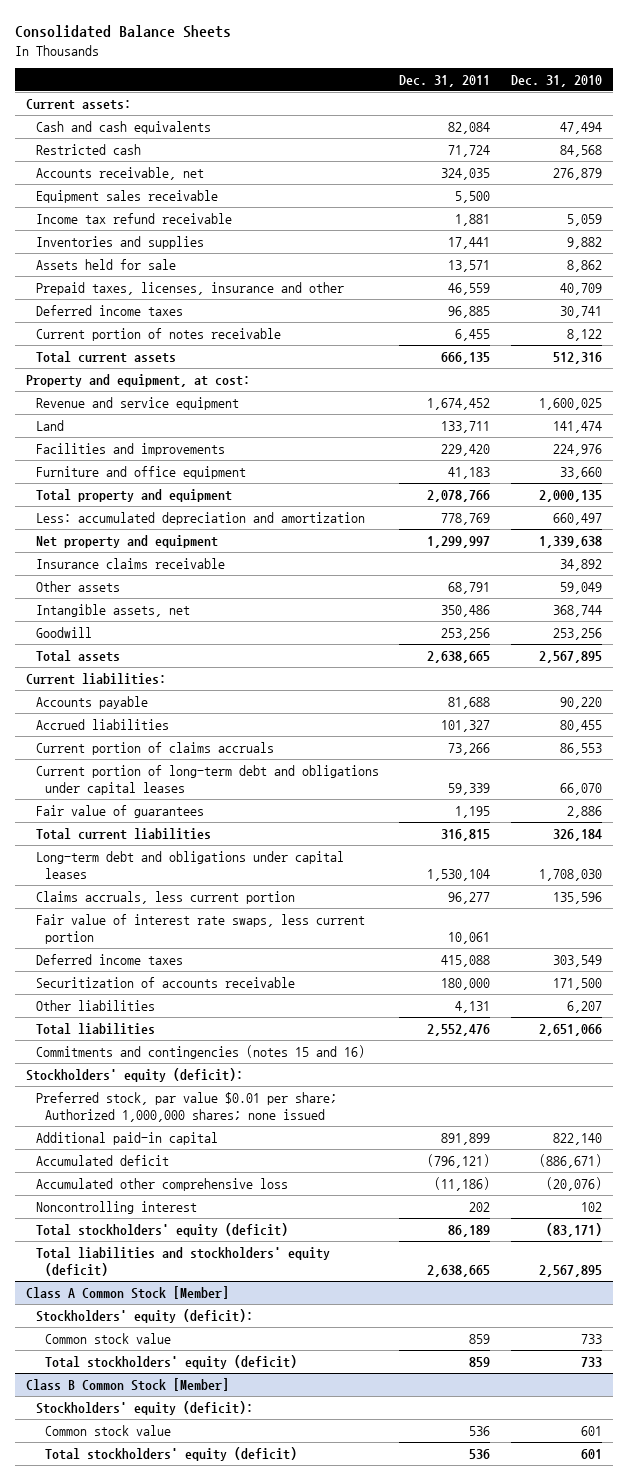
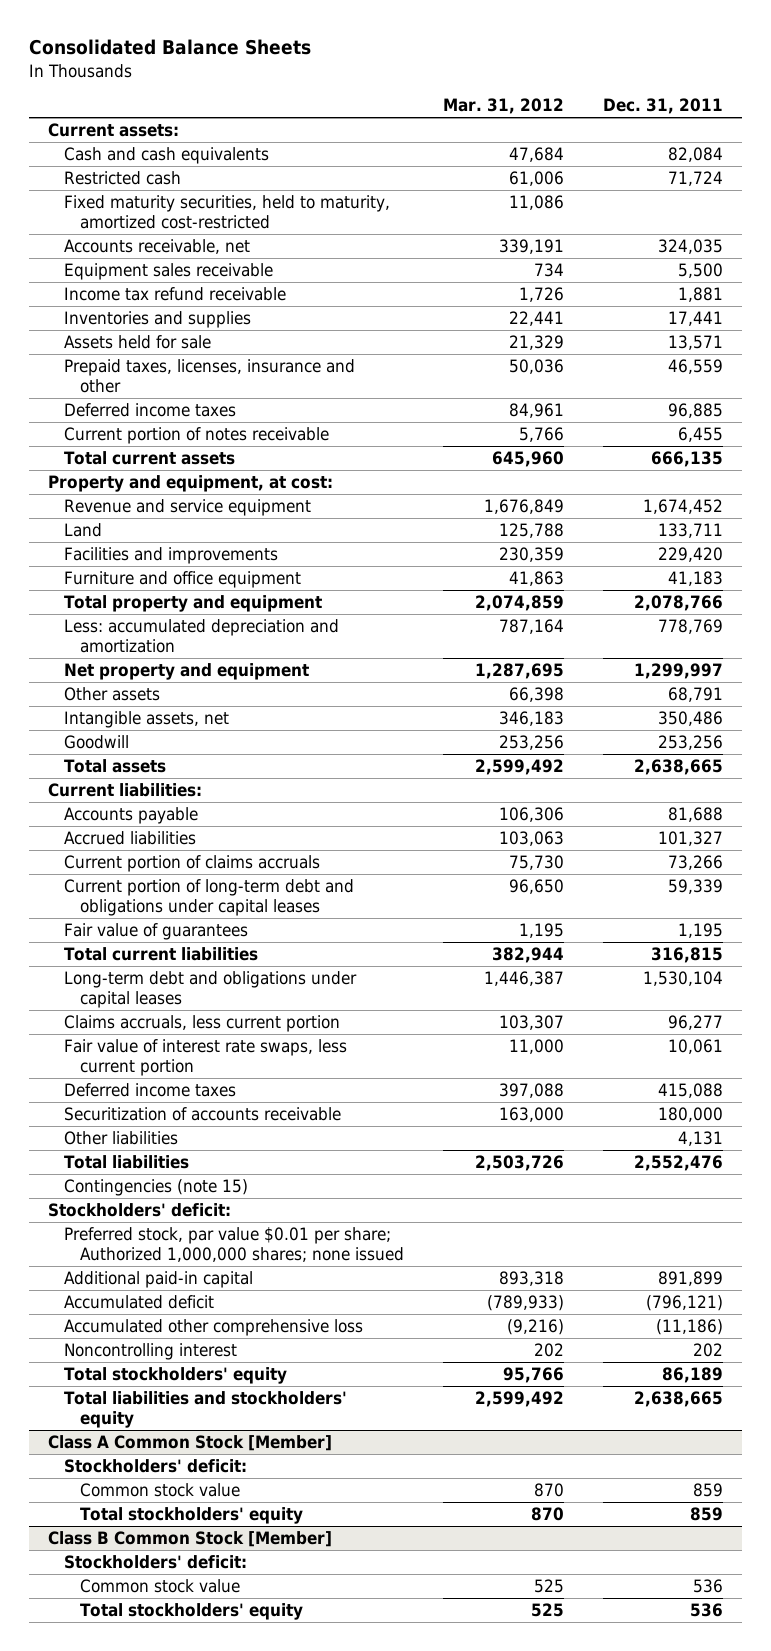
- | Dec. 31, 2011 | Dec. 31, 2010
+ | Mar. 31, 2012 | Dec. 31, 2011
+ Fixed maturity securities, held to maturity, amortized cost-restricted | 11,086 |
- Insurance claims receivable | | 34,892
- Commitments and contingencies (notes 15 and 16)
- Stockholders' equity (deficit):
+ Contingencies (note 15)
+ Stockholders' deficit:
- Total stockholders' equity (deficit) | 86,189 | (83,171)
- Total liabilities and stockholders' equity (deficit) | 2,638,665 | 2,567,895
+ Total stockholders' equity | 95,766 | 86,189
+ Total liabilities and stockholders' equity | 2,599,492 | 2,638,665
@ Class A Common Stock [Member]
- Stockholders' equity (deficit):
+ Stockholders' deficit:
- Total stockholders' equity (deficit) | 859 | 733
+ Total stockholders' equity | 870 | 859
@ Class B Common Stock [Member]
- Stockholders' equity (deficit):
+ Stockholders' deficit:
- Total stockholders' equity (deficit) | 536 | 601
+ Total stockholders' equity | 525 | 536

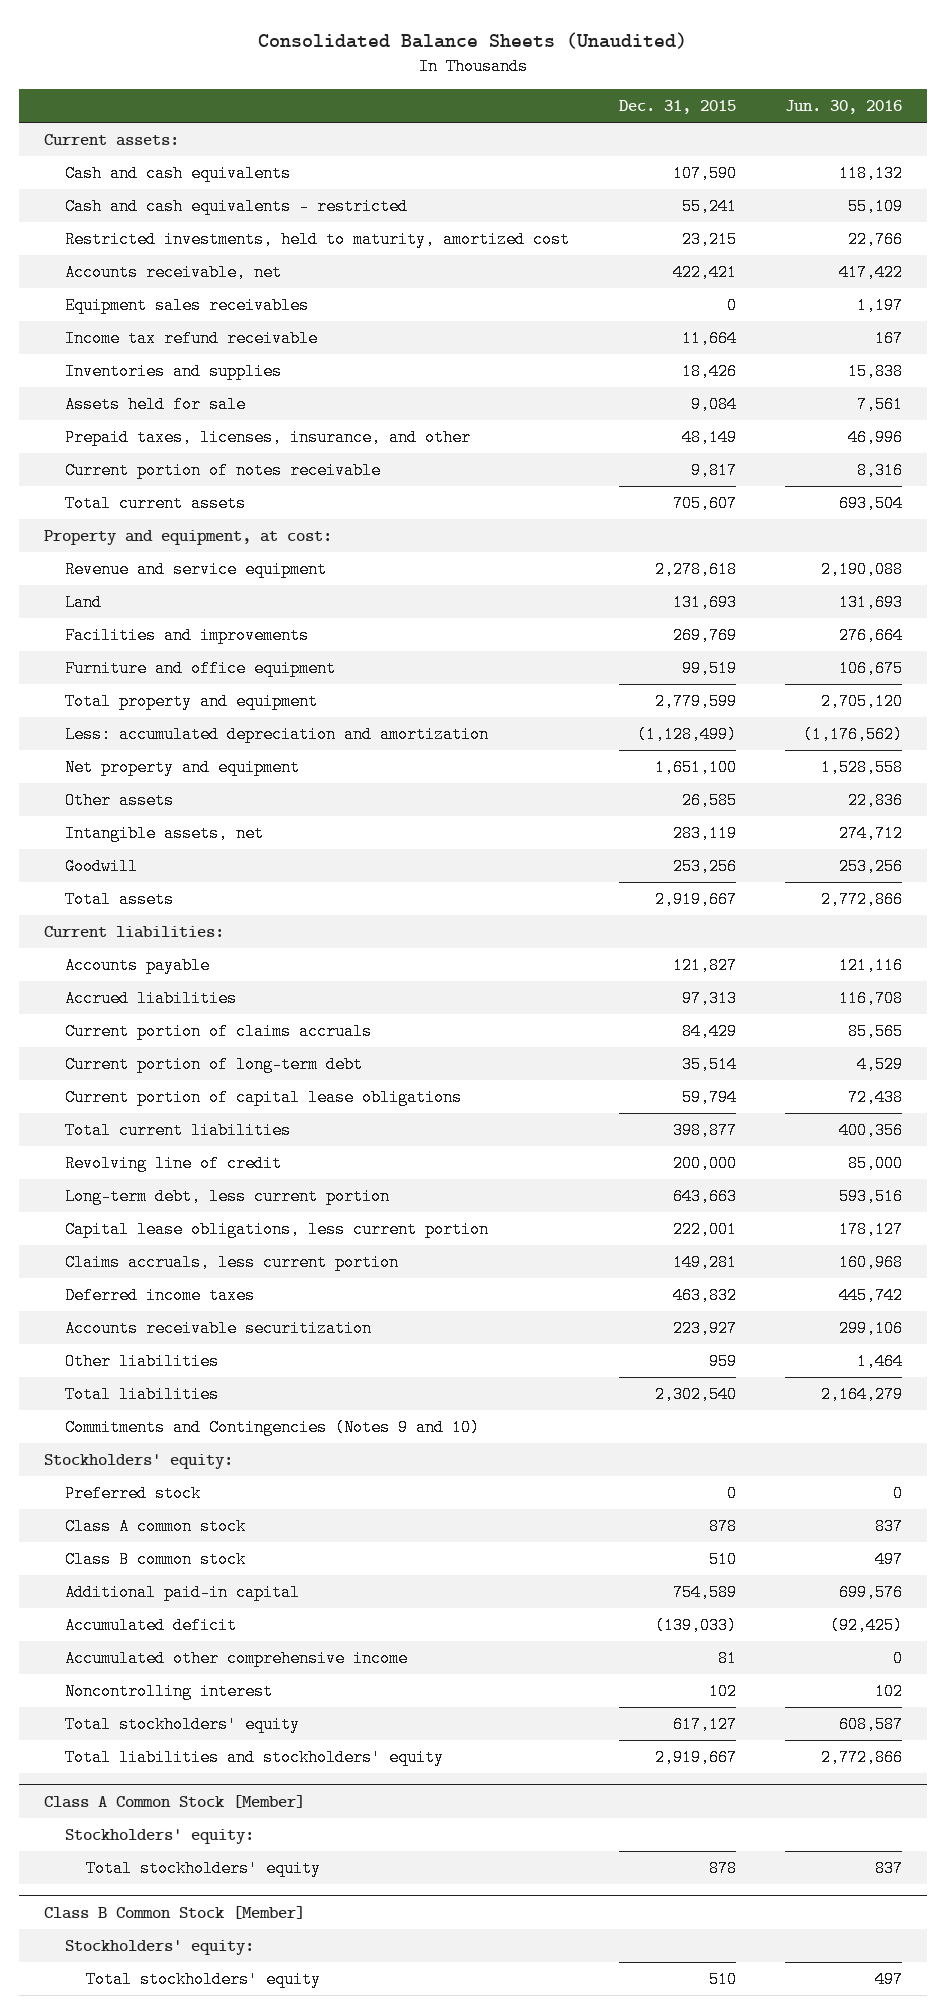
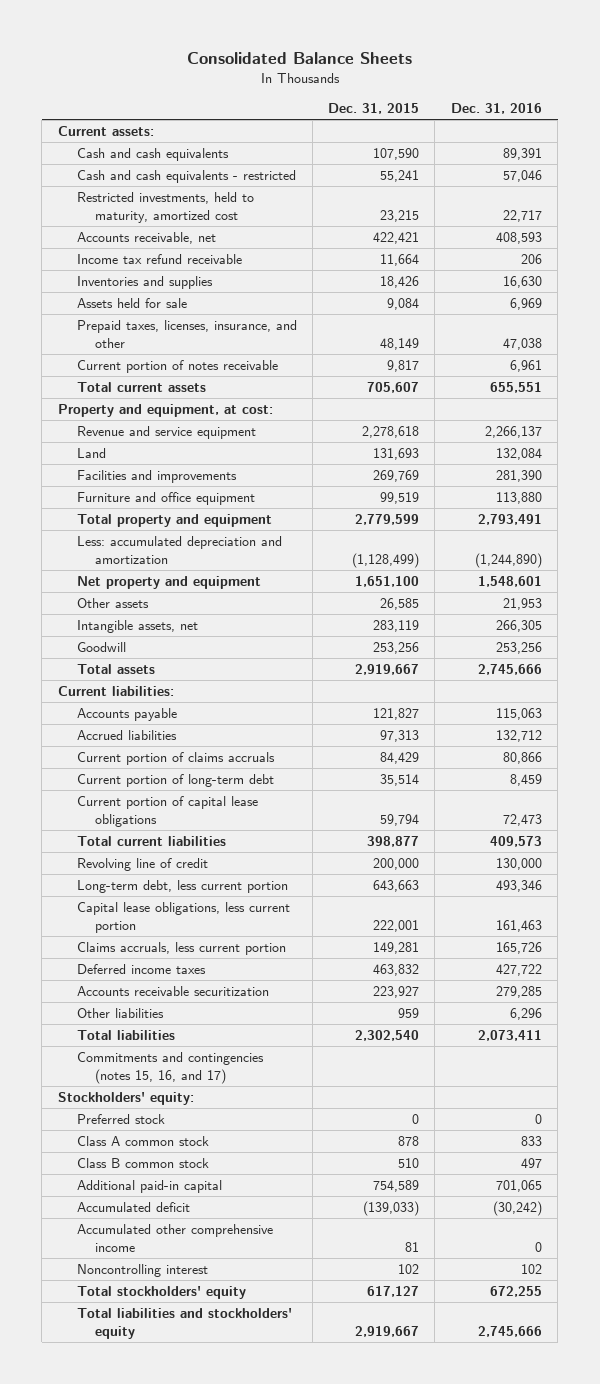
- Consolidated Balance Sheets (Unaudited)
+ Consolidated Balance Sheets
- | Dec. 31, 2015 | Jun. 30, 2016
+ | Dec. 31, 2015 | Dec. 31, 2016
- Equipment sales receivables | 0 | 1,197
- Commitments and Contingencies (Notes 9 and 10)
+ Commitments and contingencies (notes 15, 16, and 17)
- Class A Common Stock [Member]
- Stockholders' equity:
- Total stockholders' equity | 878 | 837
- Class B Common Stock [Member]
- Stockholders' equity:
- Total stockholders' equity | 510 | 497

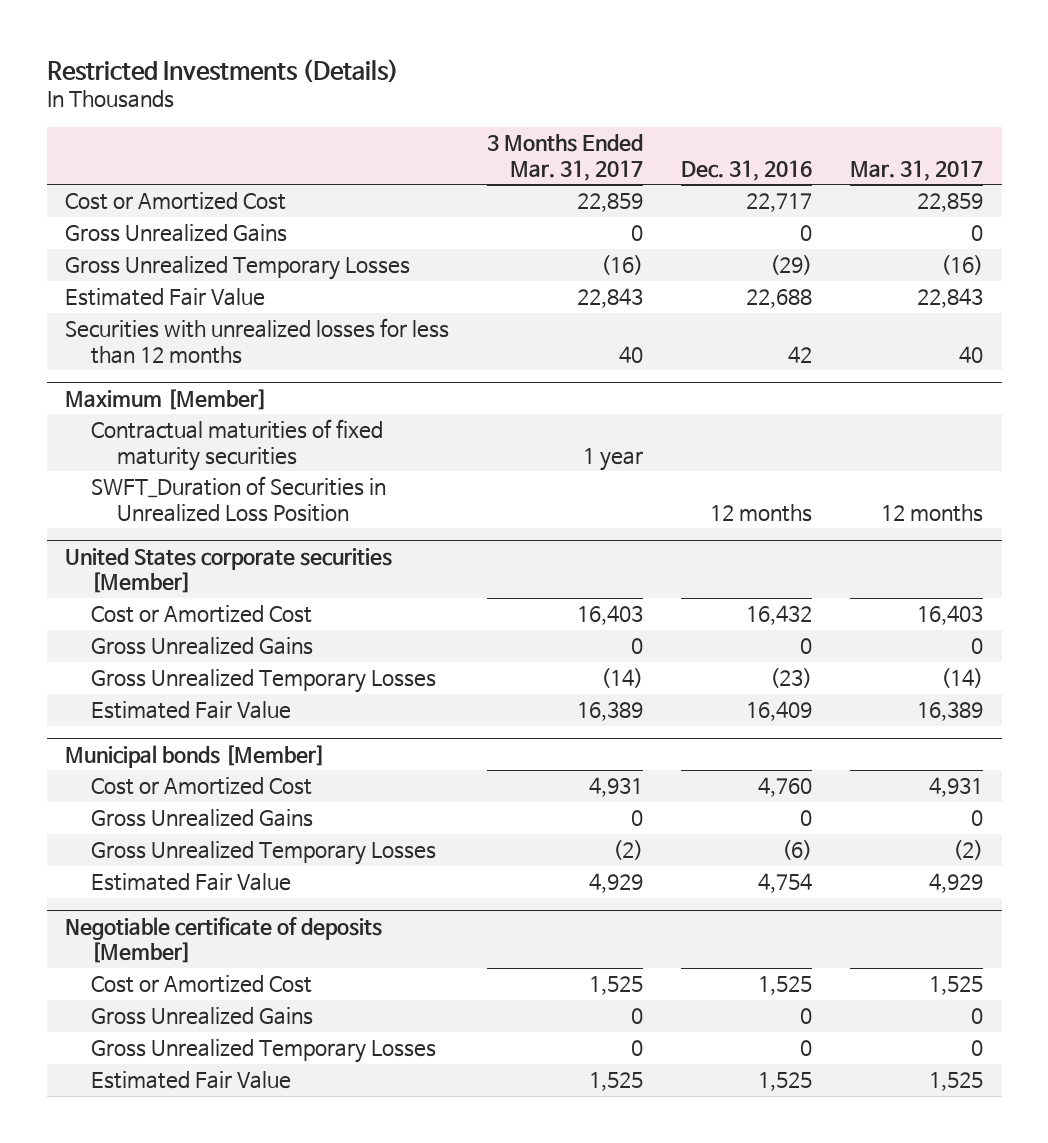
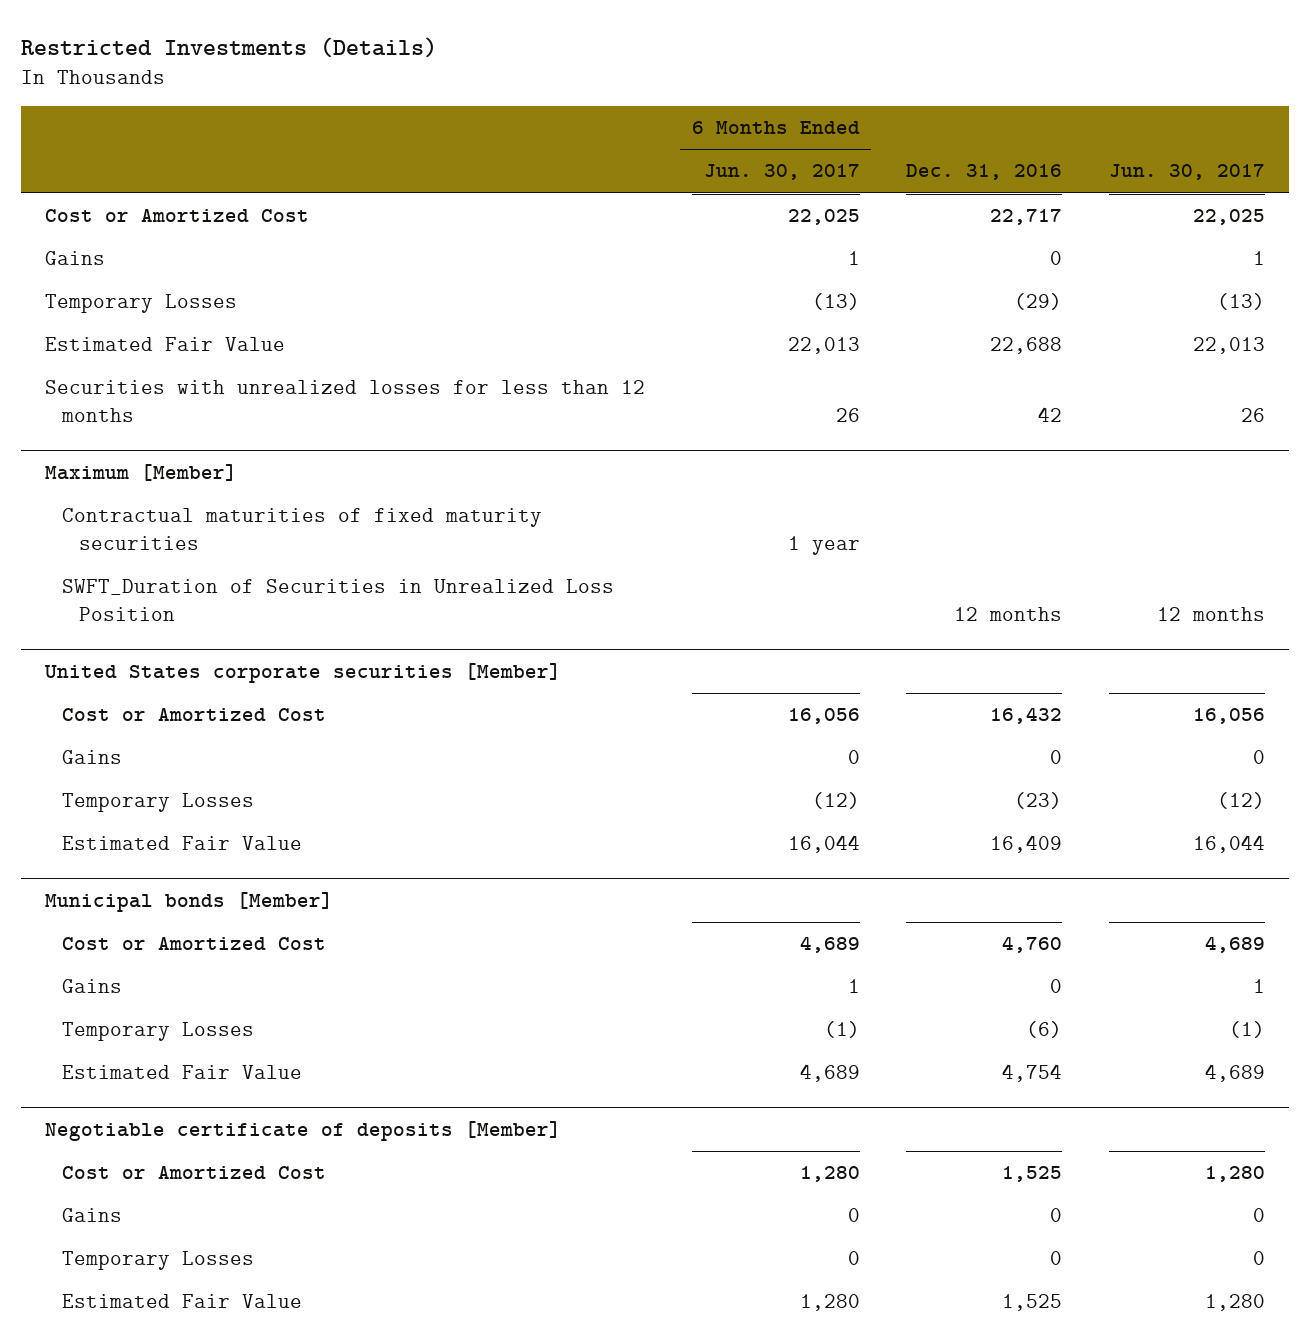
- | 3 Months Ended Mar. 31, 2017 | Dec. 31, 2016 | Mar. 31, 2017
+ | 6 Months Ended Jun. 30, 2017 | Dec. 31, 2016 | Jun. 30, 2017
- Gross Unrealized Gains | 0 | 0 | 0
- Gross Unrealized Temporary Losses | (16) | (29) | (16)
+ Gains | 1 | 0 | 1
+ Temporary Losses | (13) | (29) | (13)
@ United States corporate securities [Member]
- Gross Unrealized Gains | 0 | 0 | 0
- Gross Unrealized Temporary Losses | (14) | (23) | (14)
+ Gains | 0 | 0 | 0
+ Temporary Losses | (12) | (23) | (12)
@ Municipal bonds [Member]
- Gross Unrealized Gains | 0 | 0 | 0
- Gross Unrealized Temporary Losses | (2) | (6) | (2)
+ Gains | 1 | 0 | 1
+ Temporary Losses | (1) | (6) | (1)
@ Negotiable certificate of deposits [Member]
- Gross Unrealized Gains | 0 | 0 | 0
- Gross Unrealized Temporary Losses | 0 | 0 | 0
+ Gains | 0 | 0 | 0
+ Temporary Losses | 0 | 0 | 0

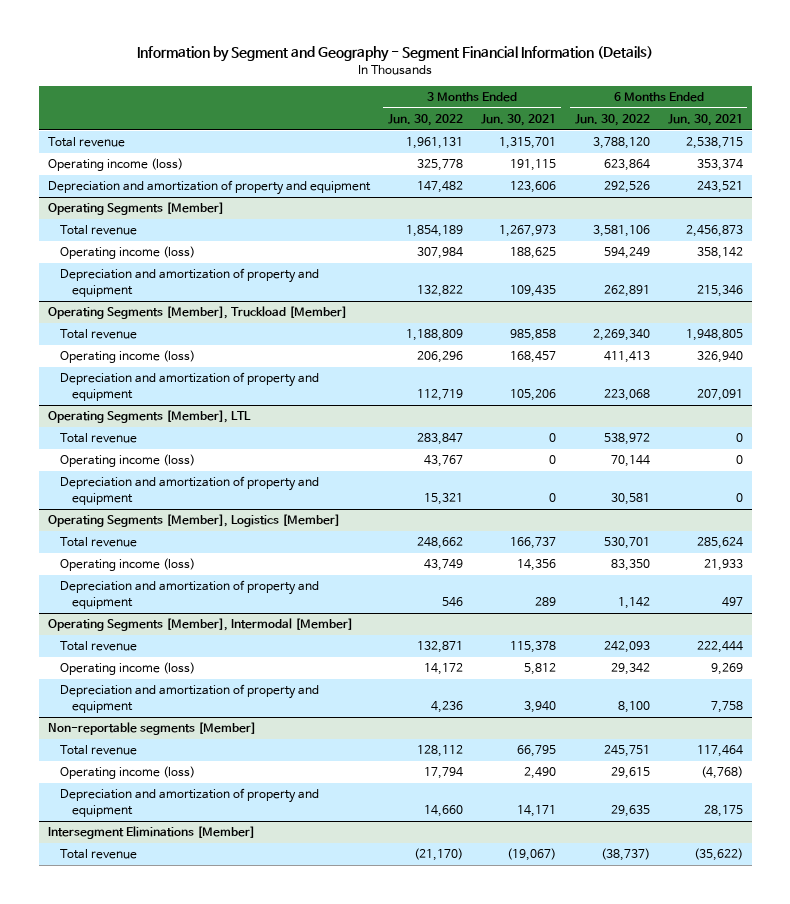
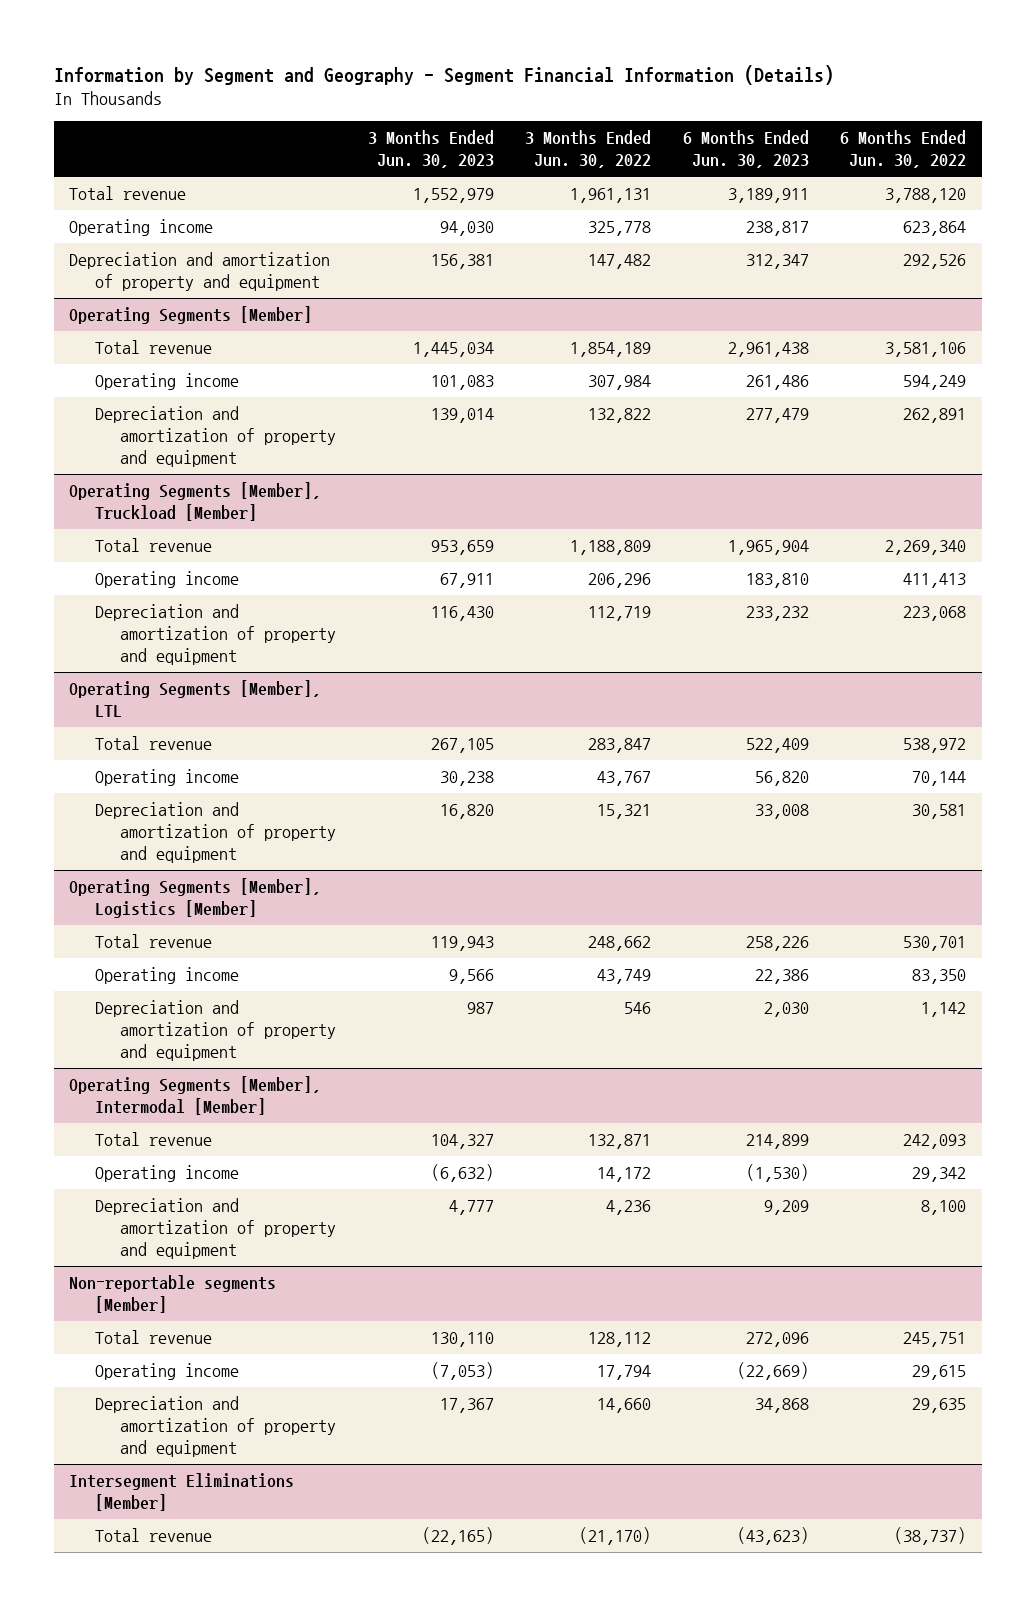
- | 3 Months Ended Jun. 30, 2022 | 3 Months Ended Jun. 30, 2021 | 6 Months Ended Jun. 30, 2022 | 6 Months Ended Jun. 30, 2021
+ | 3 Months Ended Jun. 30, 2023 | 3 Months Ended Jun. 30, 2022 | 6 Months Ended Jun. 30, 2023 | 6 Months Ended Jun. 30, 2022
- Operating income (loss) | 325,778 | 191,115 | 623,864 | 353,374
+ Operating income | 94,030 | 325,778 | 238,817 | 623,864
@ Operating Segments [Member]
- Operating income (loss) | 307,984 | 188,625 | 594,249 | 358,142
+ Operating income | 101,083 | 307,984 | 261,486 | 594,249
@ Operating Segments [Member], Truckload [Member]
- Operating income (loss) | 206,296 | 168,457 | 411,413 | 326,940
+ Operating income | 67,911 | 206,296 | 183,810 | 411,413
@ Operating Segments [Member], LTL
- Operating income (loss) | 43,767 | 0 | 70,144 | 0
+ Operating income | 30,238 | 43,767 | 56,820 | 70,144
@ Operating Segments [Member], Logistics [Member]
- Operating income (loss) | 43,749 | 14,356 | 83,350 | 21,933
+ Operating income | 9,566 | 43,749 | 22,386 | 83,350
@ Operating Segments [Member], Intermodal [Member]
- Operating income (loss) | 14,172 | 5,812 | 29,342 | 9,269
+ Operating income | (6,632) | 14,172 | (1,530) | 29,342
@ Non-reportable segments [Member]
- Operating income (loss) | 17,794 | 2,490 | 29,615 | (4,768)
+ Operating income | (7,053) | 17,794 | (22,669) | 29,615

